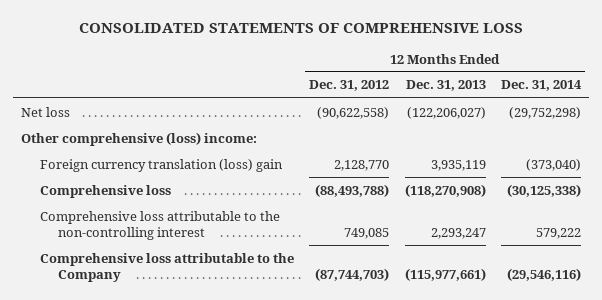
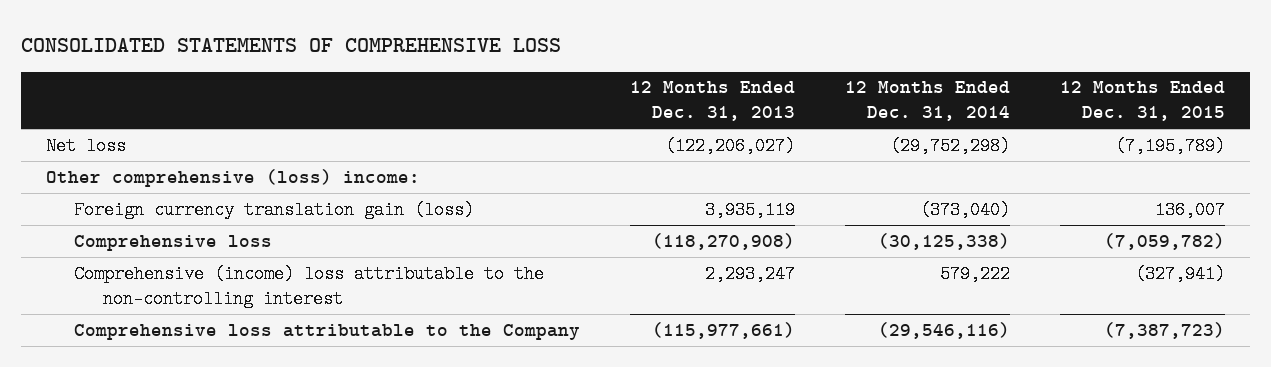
- | 12 Months Ended Dec. 31, 2012 | 12 Months Ended Dec. 31, 2013 | 12 Months Ended Dec. 31, 2014
+ | 12 Months Ended Dec. 31, 2013 | 12 Months Ended Dec. 31, 2014 | 12 Months Ended Dec. 31, 2015
- Foreign currency translation (loss) gain | 2,128,770 | 3,935,119 | (373,040)
+ Foreign currency translation gain (loss) | 3,935,119 | (373,040) | 136,007
- Comprehensive loss attributable to the non-controlling interest | 749,085 | 2,293,247 | 579,222
+ Comprehensive (income) loss attributable to the non-controlling interest | 2,293,247 | 579,222 | (327,941)

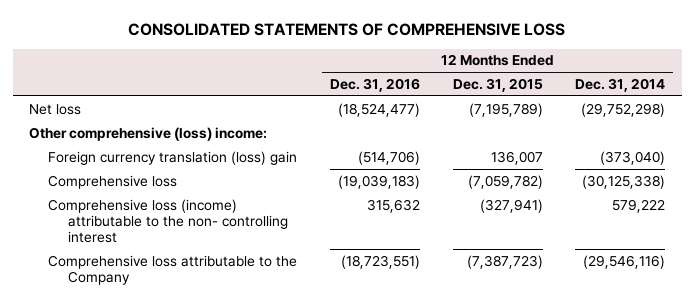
- | 12 Months Ended Dec. 31, 2013 | 12 Months Ended Dec. 31, 2014 | 12 Months Ended Dec. 31, 2015
+ | 12 Months Ended Dec. 31, 2016 | 12 Months Ended Dec. 31, 2015 | 12 Months Ended Dec. 31, 2014
- Foreign currency translation gain (loss) | 3,935,119 | (373,040) | 136,007
+ Foreign currency translation (loss) gain | (514,706) | 136,007 | (373,040)
- Comprehensive (income) loss attributable to the non-controlling interest | 2,293,247 | 579,222 | (327,941)
+ Comprehensive loss (income) attributable to the non- controlling interest | 315,632 | (327,941) | 579,222

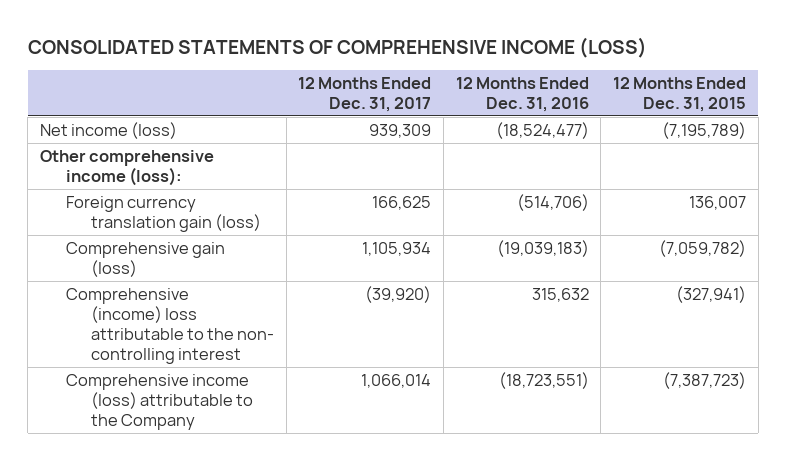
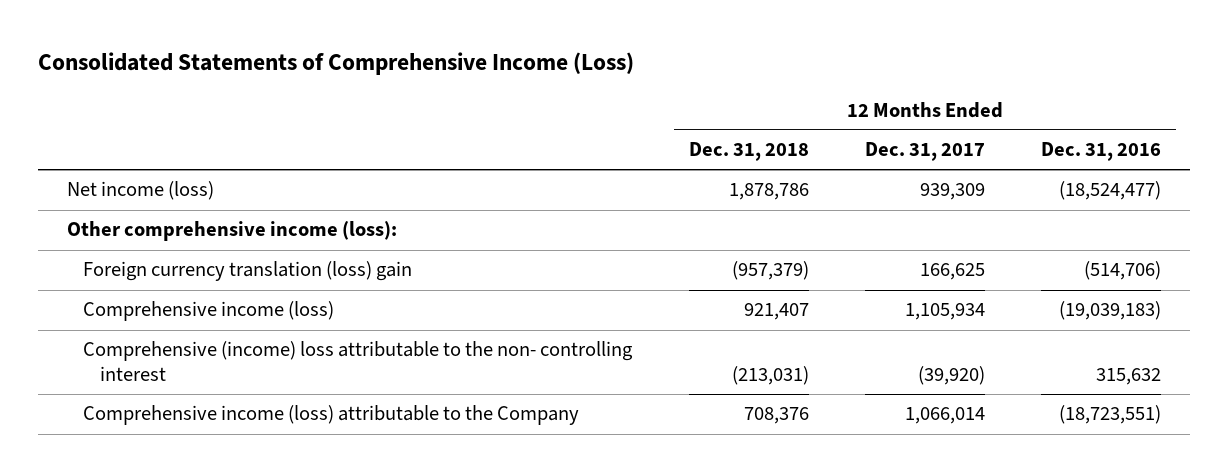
- CONSOLIDATED STATEMENTS OF COMPREHENSIVE INCOME (LOSS)
+ Consolidated Statements of Comprehensive Income (Loss)
- | 12 Months Ended Dec. 31, 2017 | 12 Months Ended Dec. 31, 2016 | 12 Months Ended Dec. 31, 2015
+ | 12 Months Ended Dec. 31, 2018 | 12 Months Ended Dec. 31, 2017 | 12 Months Ended Dec. 31, 2016
- Foreign currency translation gain (loss) | 166,625 | (514,706) | 136,007
- Comprehensive gain (loss) | 1,105,934 | (19,039,183) | (7,059,782)
+ Foreign currency translation (loss) gain | (957,379) | 166,625 | (514,706)
+ Comprehensive income (loss) | 921,407 | 1,105,934 | (19,039,183)

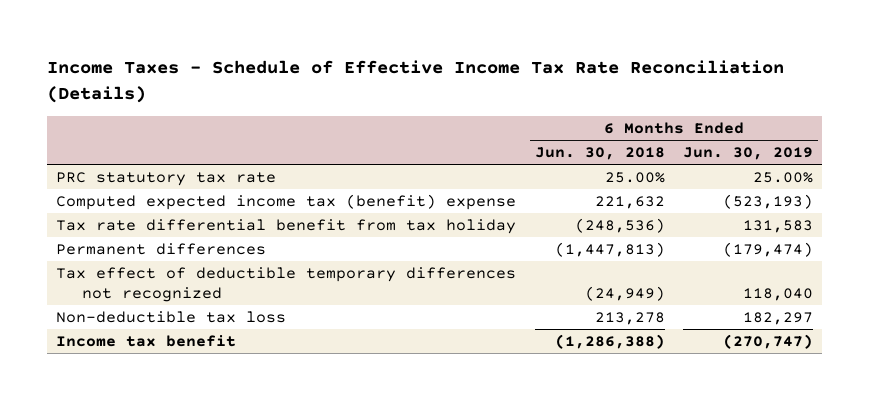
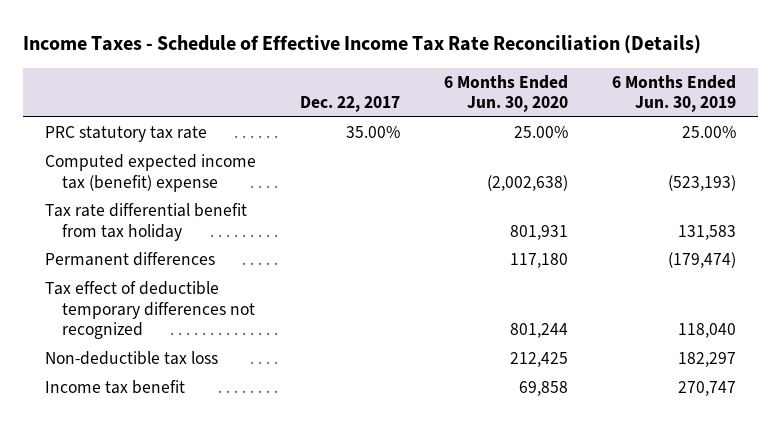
- | 6 Months Ended Jun. 30, 2018 | 6 Months Ended Jun. 30, 2019
+ | Dec. 22, 2017 | 6 Months Ended Jun. 30, 2020 | 6 Months Ended Jun. 30, 2019
- Income tax benefit | (1,286,388) | (270,747)
+ Income tax benefit | | 69,858 | 270,747

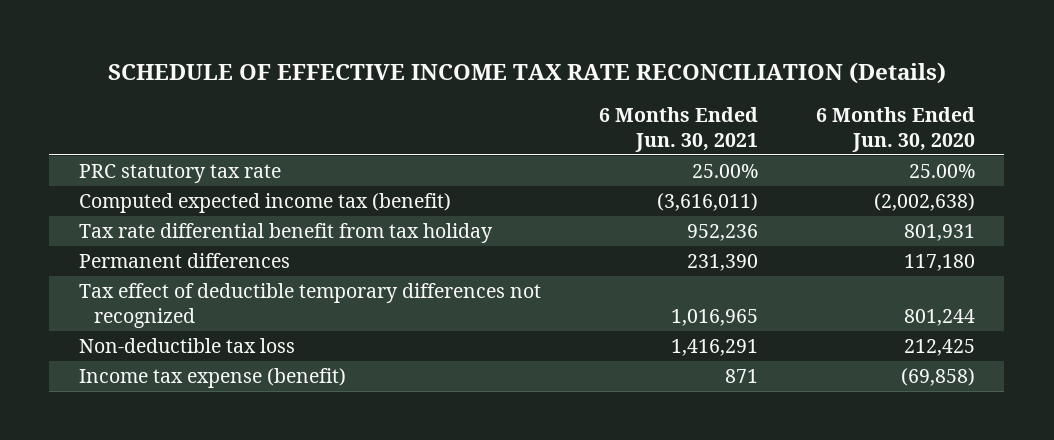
- Income Taxes - Schedule of Effective Income Tax Rate Reconciliation (Details)
+ SCHEDULE OF EFFECTIVE INCOME TAX RATE RECONCILIATION (Details)
- | Dec. 22, 2017 | 6 Months Ended Jun. 30, 2020 | 6 Months Ended Jun. 30, 2019
+ | 6 Months Ended Jun. 30, 2021 | 6 Months Ended Jun. 30, 2020
- Computed expected income tax (benefit) expense | | (2,002,638) | (523,193)
+ Computed expected income tax (benefit) | (3,616,011) | (2,002,638)
- Income tax benefit | | 69,858 | 270,747
+ Income tax expense (benefit) | 871 | (69,858)

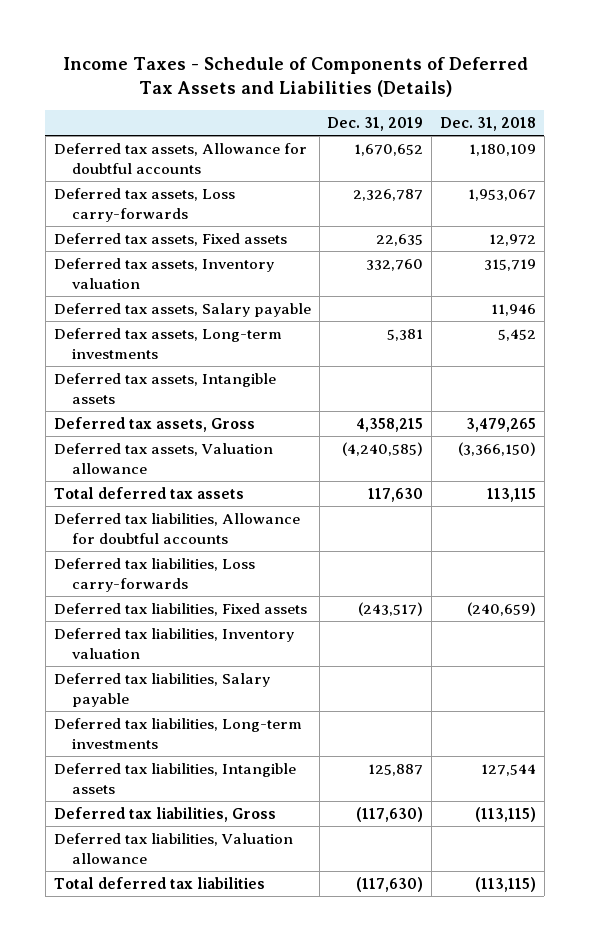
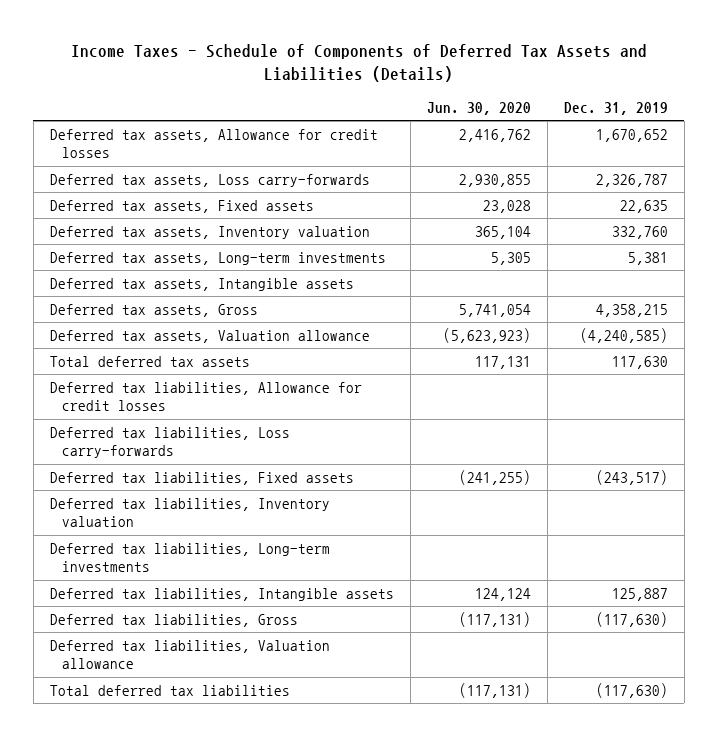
- | Dec. 31, 2019 | Dec. 31, 2018
+ | Jun. 30, 2020 | Dec. 31, 2019
- Deferred tax assets, Allowance for doubtful accounts | 1,670,652 | 1,180,109
+ Deferred tax assets, Allowance for credit losses | 2,416,762 | 1,670,652
- Deferred tax assets, Salary payable | | 11,946
- Deferred tax liabilities, Allowance for doubtful accounts
+ Deferred tax liabilities, Allowance for credit losses
- Deferred tax liabilities, Salary payable

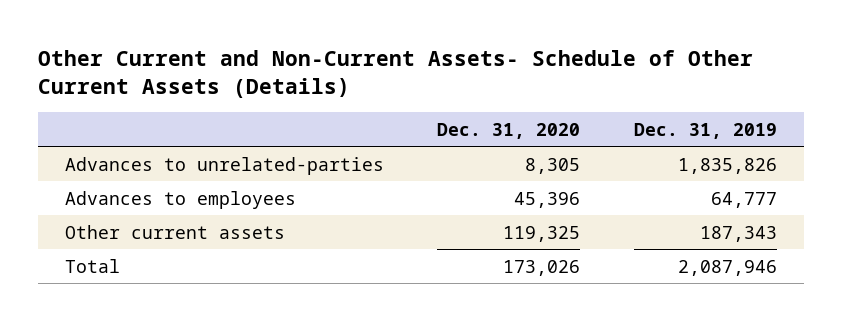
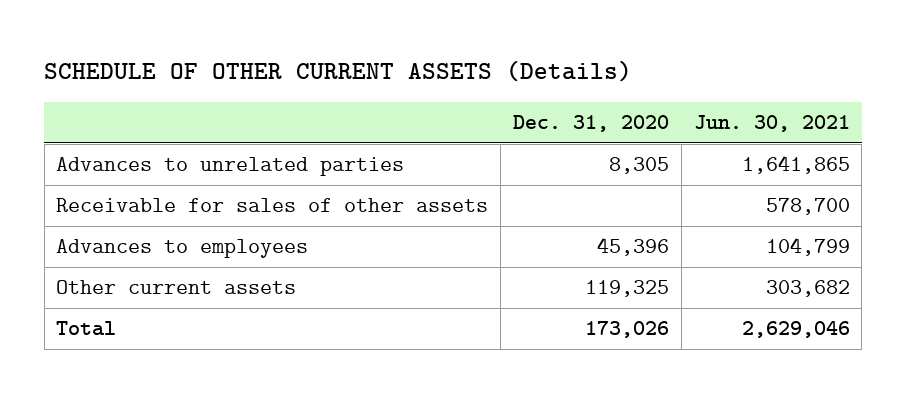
- Other Current and Non-Current Assets- Schedule of Other Current Assets (Details)
+ SCHEDULE OF OTHER CURRENT ASSETS (Details)
- | Dec. 31, 2020 | Dec. 31, 2019
+ | Dec. 31, 2020 | Jun. 30, 2021
- Advances to unrelated-parties | 8,305 | 1,835,826
+ Advances to unrelated parties | 8,305 | 1,641,865
+ Receivable for sales of other assets | | 578,700

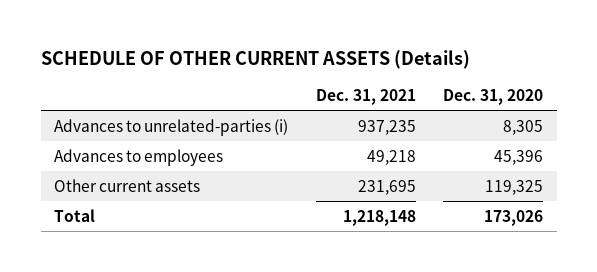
- | Dec. 31, 2020 | Jun. 30, 2021
+ | Dec. 31, 2021 | Dec. 31, 2020
- Advances to unrelated parties | 8,305 | 1,641,865
- Receivable for sales of other assets | | 578,700
+ Advances to unrelated-parties (i) | 937,235 | 8,305

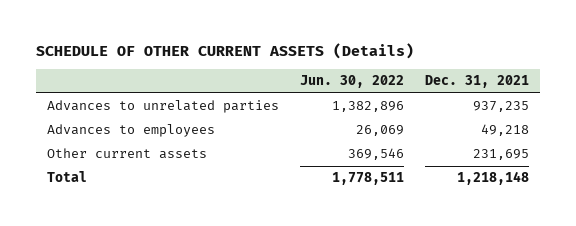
- | Dec. 31, 2021 | Dec. 31, 2020
+ | Jun. 30, 2022 | Dec. 31, 2021
- Advances to unrelated-parties (i) | 937,235 | 8,305
+ Advances to unrelated parties | 1,382,896 | 937,235

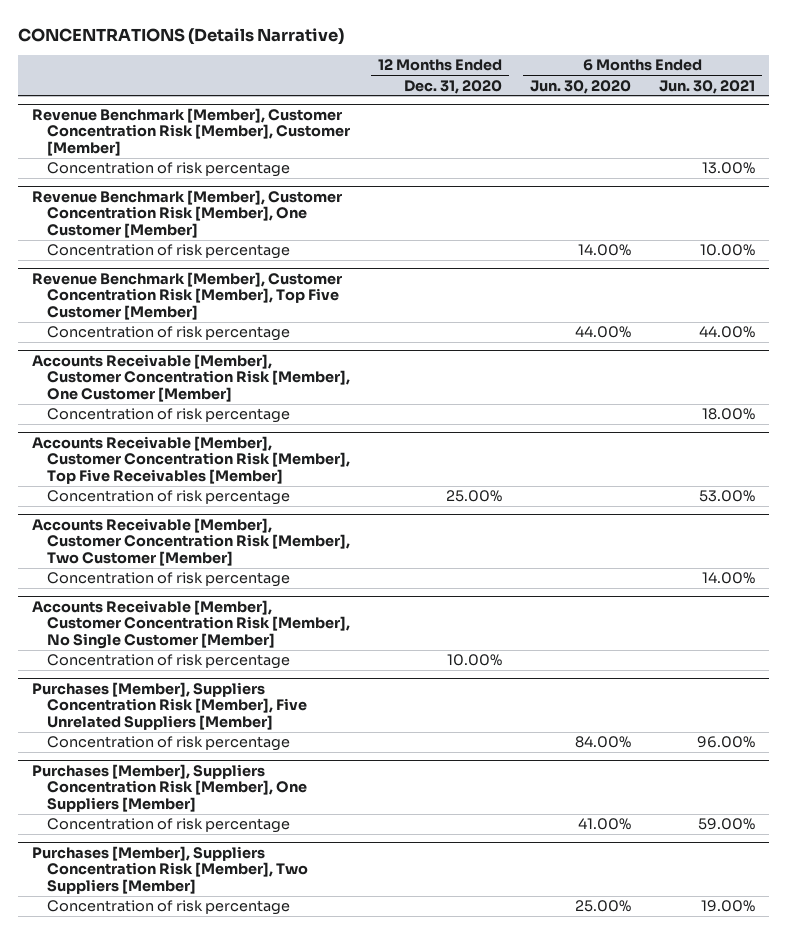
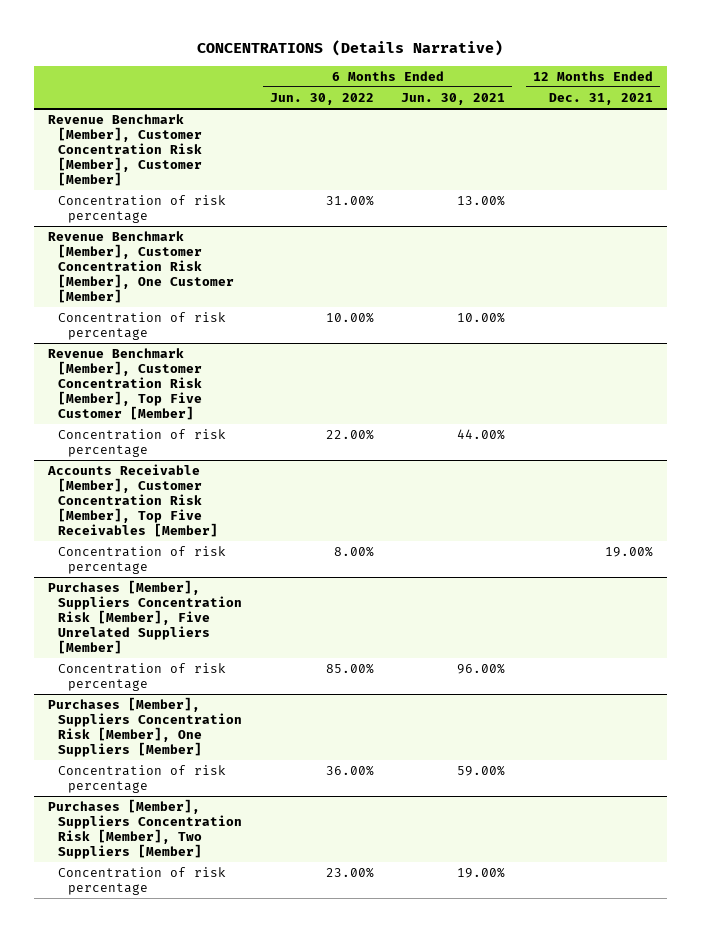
- | 12 Months Ended Dec. 31, 2020 | 6 Months Ended Jun. 30, 2020 | 6 Months Ended Jun. 30, 2021
+ | 6 Months Ended Jun. 30, 2022 | 6 Months Ended Jun. 30, 2021 | 12 Months Ended Dec. 31, 2021
- Accounts Receivable [Member], Customer Concentration Risk [Member], One Customer [Member]
- Concentration of risk percentage | | | 18.00%
@ Accounts Receivable [Member], Customer Concentration Risk [Member], Top Five Receivables [Member]
- Concentration of risk percentage | 25.00% | | 53.00%
- Accounts Receivable [Member], Customer Concentration Risk [Member], Two Customer [Member]
- Concentration of risk percentage | | | 14.00%
- Accounts Receivable [Member], Customer Concentration Risk [Member], No Single Customer [Member]

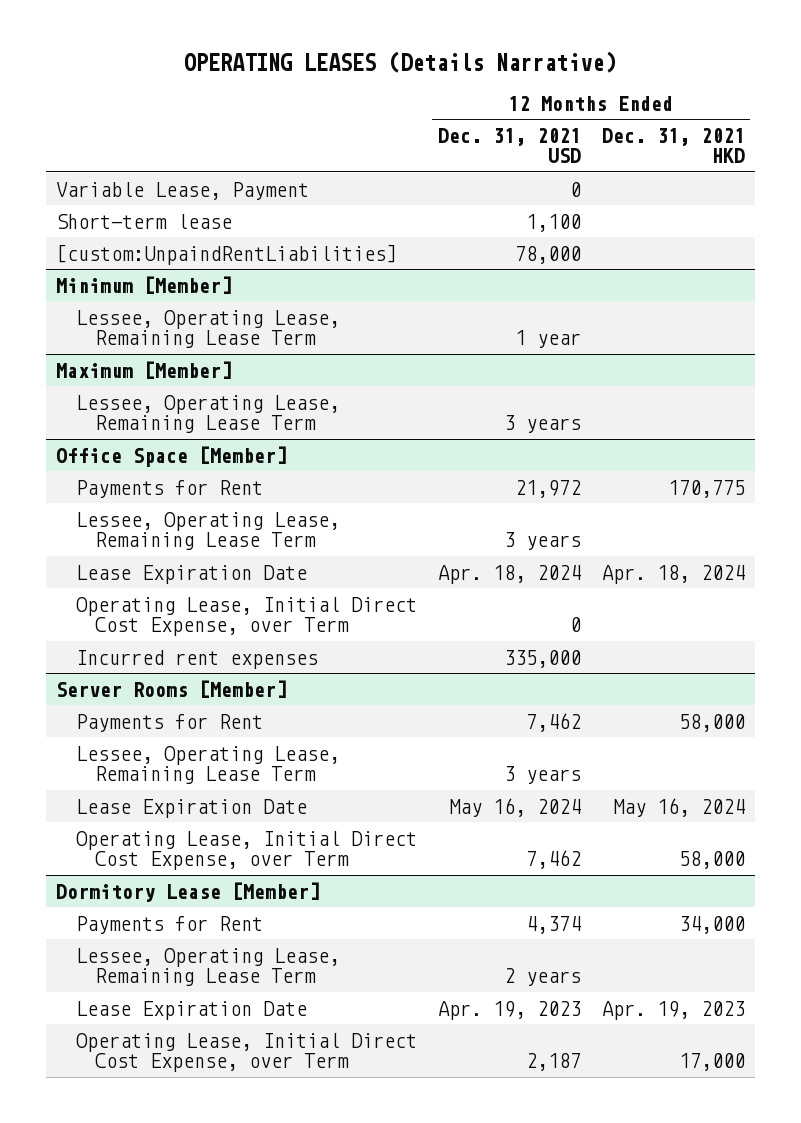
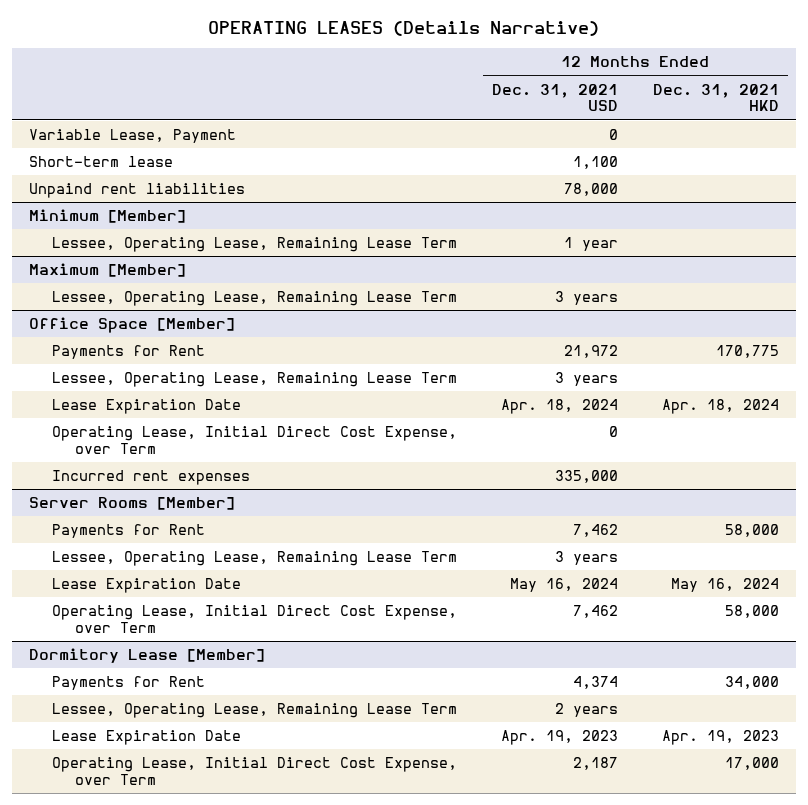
- [custom:UnpaindRentLiabilities] | 78,000 |
+ Unpaind rent liabilities | 78,000 |

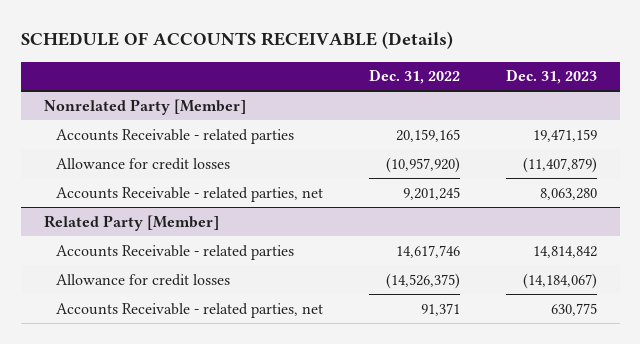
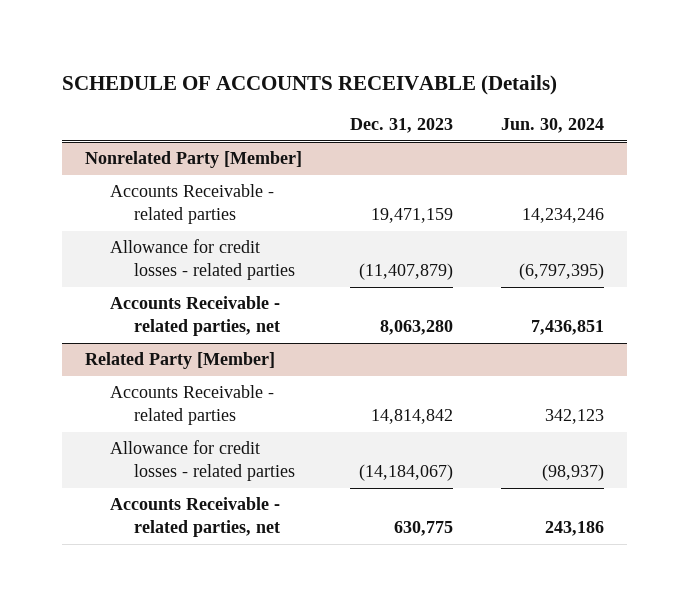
- | Dec. 31, 2022 | Dec. 31, 2023
+ | Dec. 31, 2023 | Jun. 30, 2024
@ Nonrelated Party [Member]
- Allowance for credit losses | (10,957,920) | (11,407,879)
+ Allowance for credit losses - related parties | (11,407,879) | (6,797,395)
@ Related Party [Member]
- Allowance for credit losses | (14,526,375) | (14,184,067)
+ Allowance for credit losses - related parties | (14,184,067) | (98,937)

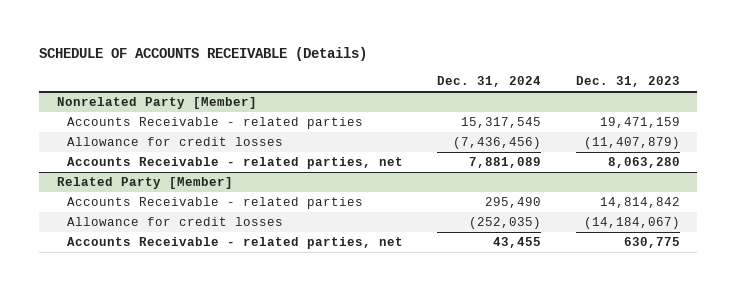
- | Dec. 31, 2023 | Jun. 30, 2024
+ | Dec. 31, 2024 | Dec. 31, 2023
@ Nonrelated Party [Member]
- Allowance for credit losses - related parties | (11,407,879) | (6,797,395)
+ Allowance for credit losses | (7,436,456) | (11,407,879)
@ Related Party [Member]
- Allowance for credit losses - related parties | (14,184,067) | (98,937)
+ Allowance for credit losses | (252,035) | (14,184,067)

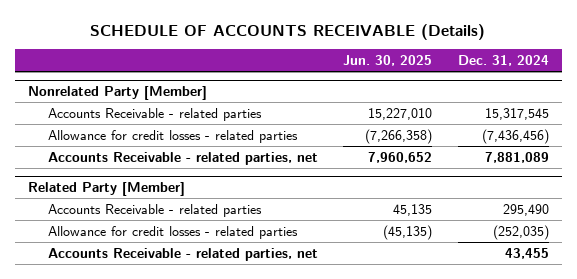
- | Dec. 31, 2024 | Dec. 31, 2023
+ | Jun. 30, 2025 | Dec. 31, 2024
@ Nonrelated Party [Member]
- Allowance for credit losses | (7,436,456) | (11,407,879)
+ Allowance for credit losses - related parties | (7,266,358) | (7,436,456)
@ Related Party [Member]
- Allowance for credit losses | (252,035) | (14,184,067)
+ Allowance for credit losses - related parties | (45,135) | (252,035)

